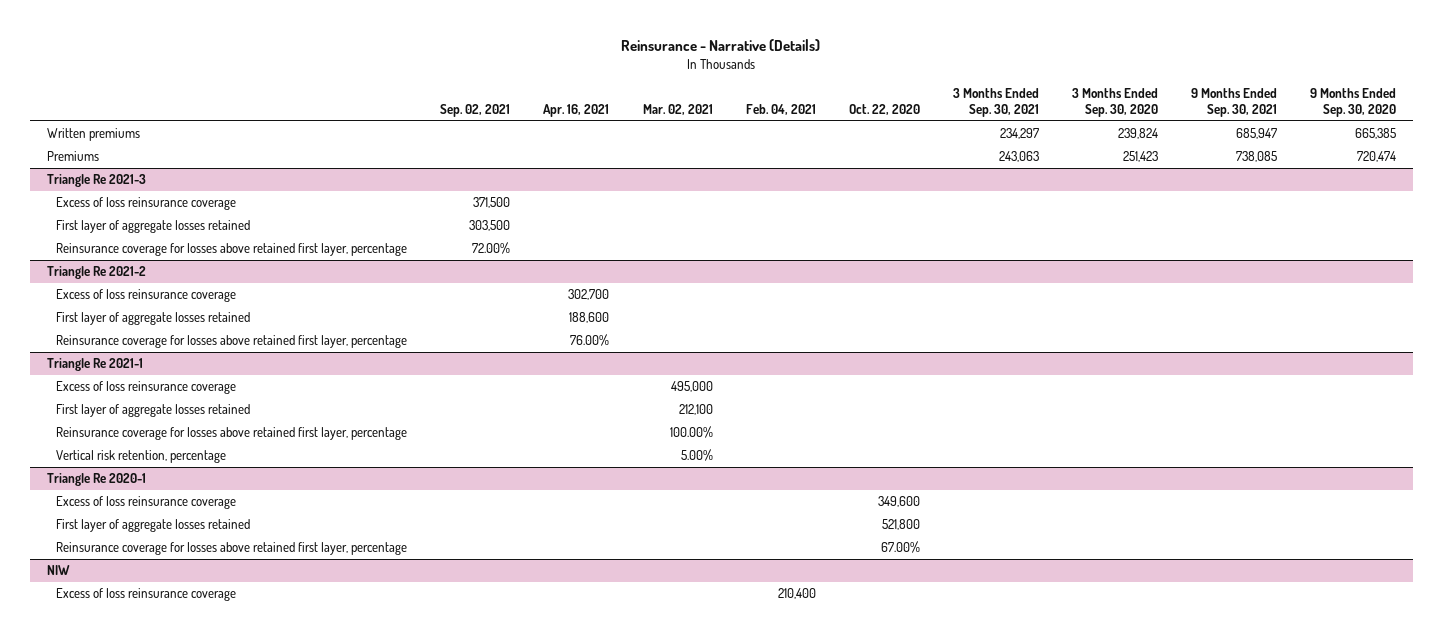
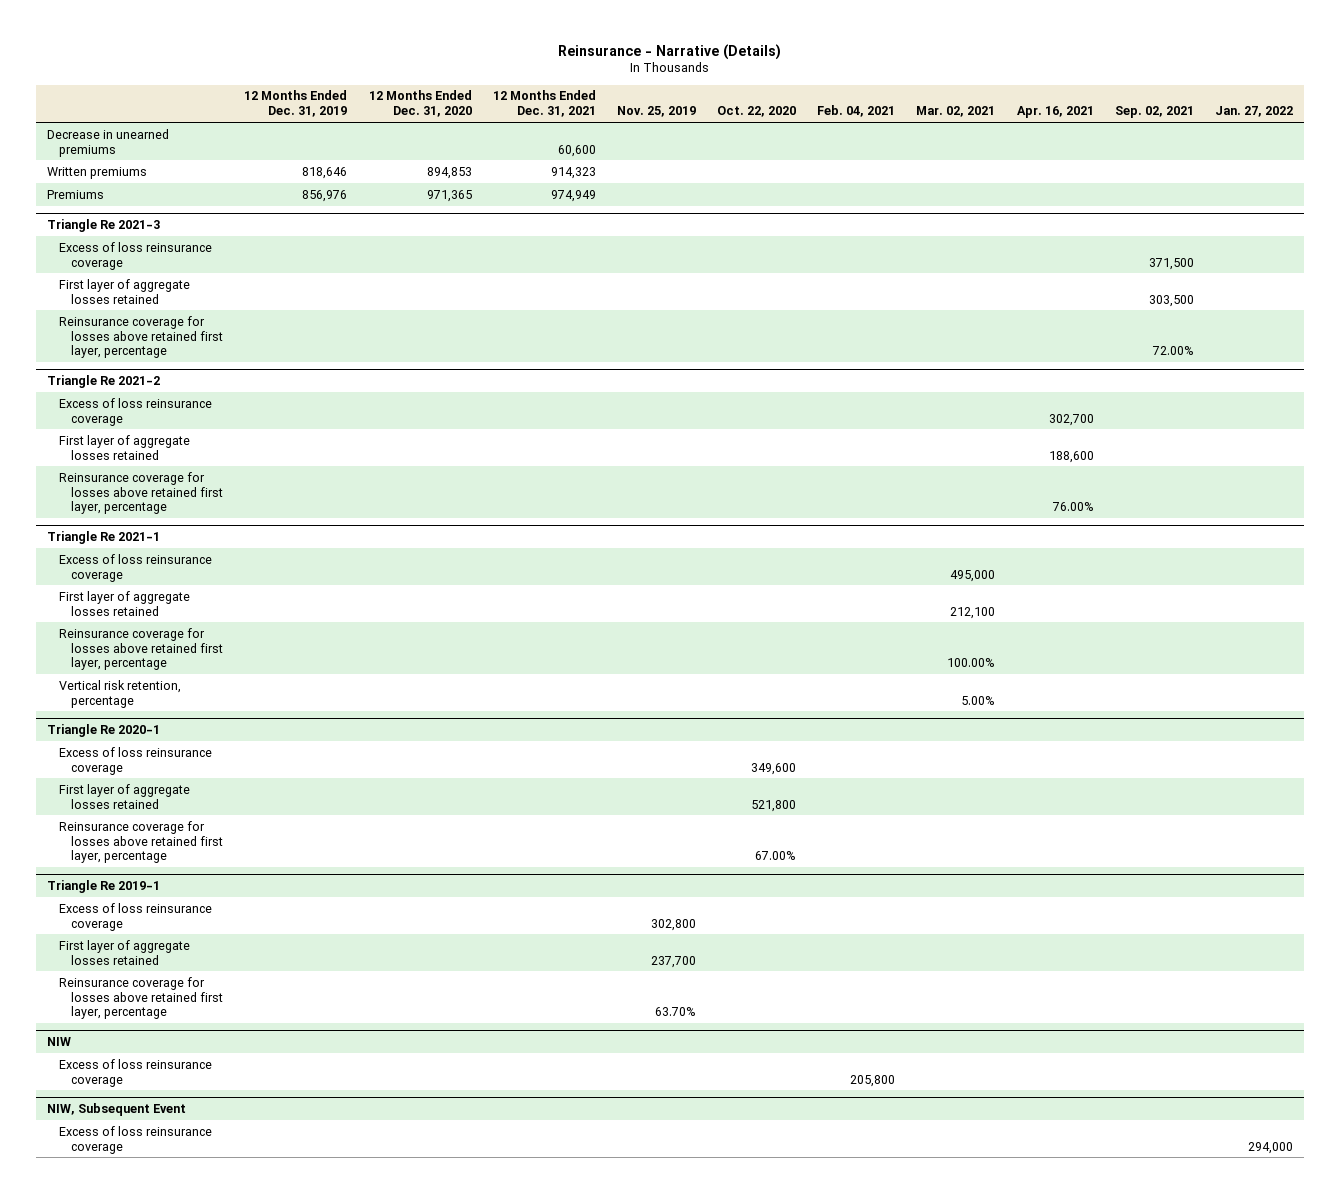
- | Sep. 02, 2021 | Apr. 16, 2021 | Mar. 02, 2021 | Feb. 04, 2021 | Oct. 22, 2020 | 3 Months Ended Sep. 30, 2021 | 3 Months Ended Sep. 30, 2020 | 9 Months Ended Sep. 30, 2021 | 9 Months Ended Sep. 30, 2020
+ | 12 Months Ended Dec. 31, 2019 | 12 Months Ended Dec. 31, 2020 | 12 Months Ended Dec. 31, 2021 | Nov. 25, 2019 | Oct. 22, 2020 | Feb. 04, 2021 | Mar. 02, 2021 | Apr. 16, 2021 | Sep. 02, 2021 | Jan. 27, 2022
+ Decrease in unearned premiums | | | 60,600 | | | | | | |
+ Triangle Re 2019-1
+ Excess of loss reinsurance coverage | | | | 302,800 | | | | | |
+ First layer of aggregate losses retained | | | | 237,700 | | | | | |
+ Reinsurance coverage for losses above retained first layer, percentage | | | | 63.70% | | | | | |
@ NIW
- Excess of loss reinsurance coverage | | | | 210,400 | | | | |
+ Excess of loss reinsurance coverage | | | | | | 205,800 | | | |
+ NIW, Subsequent Event
+ Excess of loss reinsurance coverage | | | | | | | | | | 294,000

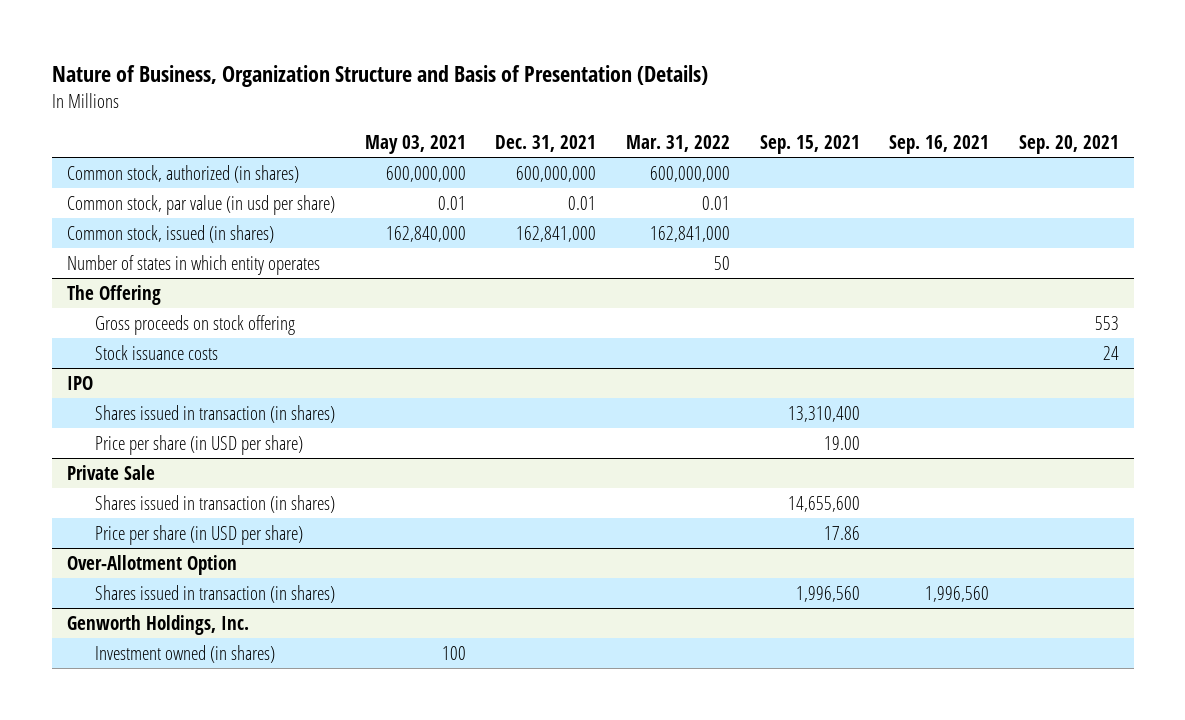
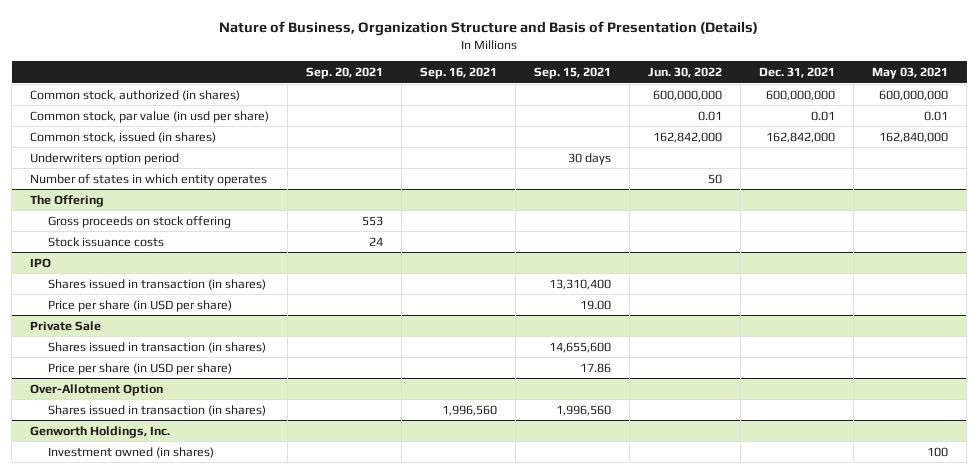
- | May 03, 2021 | Dec. 31, 2021 | Mar. 31, 2022 | Sep. 15, 2021 | Sep. 16, 2021 | Sep. 20, 2021
+ | Sep. 20, 2021 | Sep. 16, 2021 | Sep. 15, 2021 | Jun. 30, 2022 | Dec. 31, 2021 | May 03, 2021
- Common stock, issued (in shares) | 162,840,000 | 162,841,000 | 162,841,000 | | |
+ Common stock, issued (in shares) | | | | 162,842,000 | 162,842,000 | 162,840,000
+ Underwriters option period | | | 30 days | | |

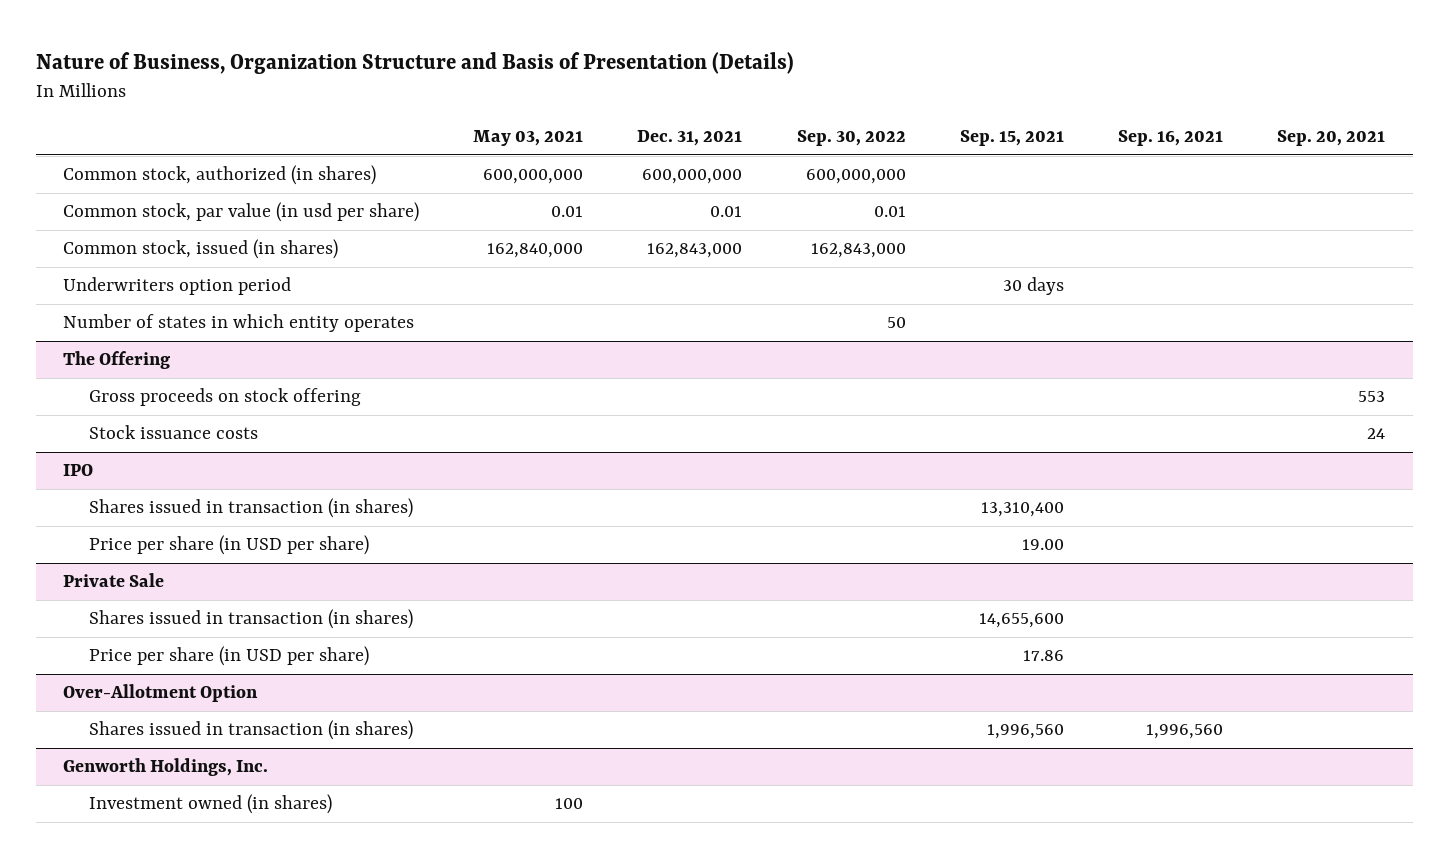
- | Sep. 20, 2021 | Sep. 16, 2021 | Sep. 15, 2021 | Jun. 30, 2022 | Dec. 31, 2021 | May 03, 2021
+ | May 03, 2021 | Dec. 31, 2021 | Sep. 30, 2022 | Sep. 15, 2021 | Sep. 16, 2021 | Sep. 20, 2021
- Common stock, issued (in shares) | | | | 162,842,000 | 162,842,000 | 162,840,000
+ Common stock, issued (in shares) | 162,840,000 | 162,843,000 | 162,843,000 | | |

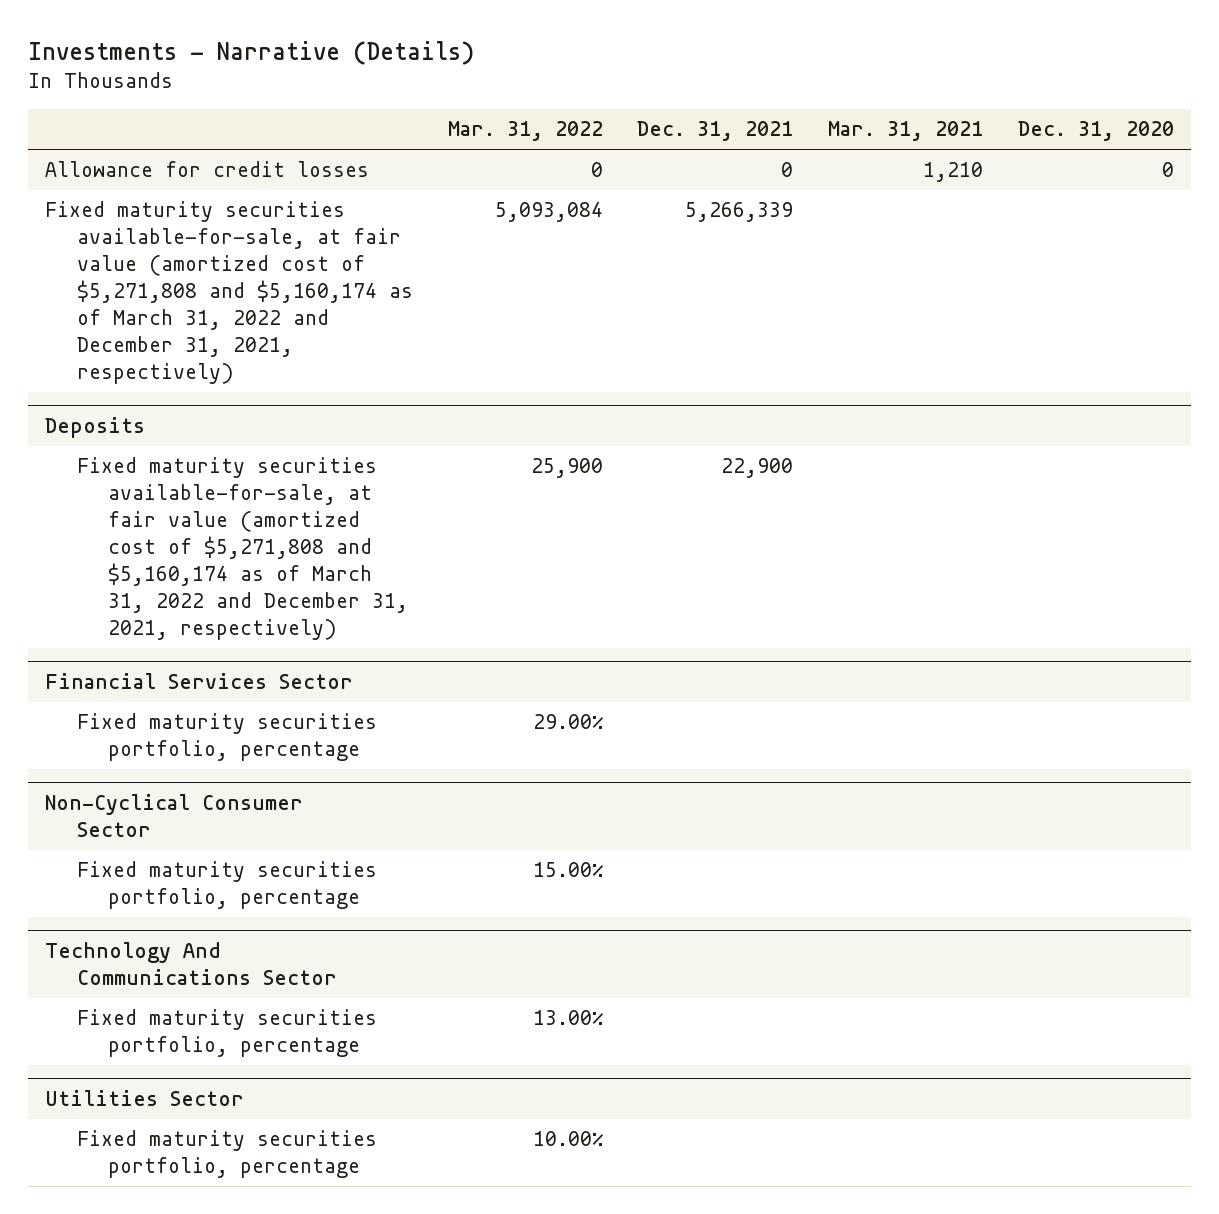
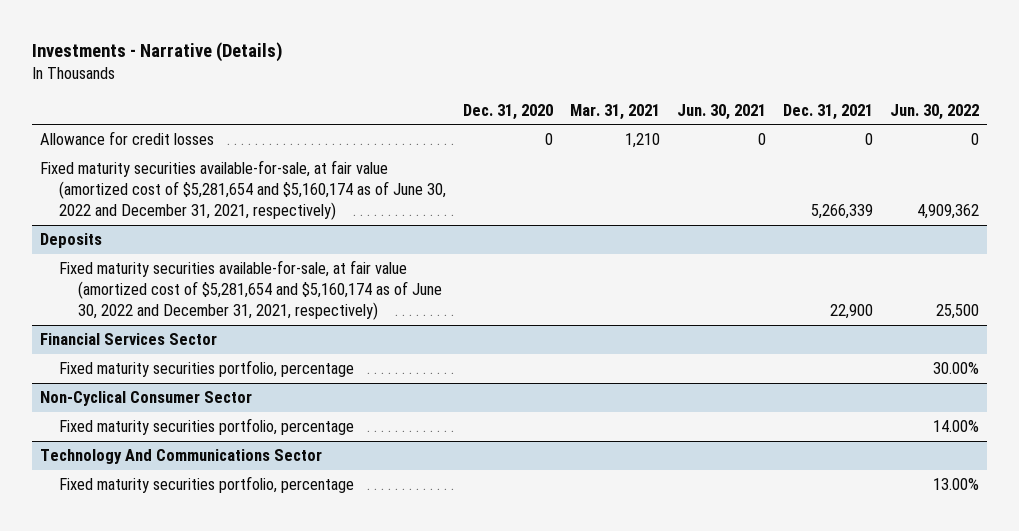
- | Mar. 31, 2022 | Dec. 31, 2021 | Mar. 31, 2021 | Dec. 31, 2020
+ | Dec. 31, 2020 | Mar. 31, 2021 | Jun. 30, 2021 | Dec. 31, 2021 | Jun. 30, 2022
- Fixed maturity securities available-for-sale, at fair value (amortized cost of $5,271,808 and $5,160,174 as of March 31, 2022 and December 31, 2021, respectively) | 5,093,084 | 5,266,339 | |
+ Fixed maturity securities available-for-sale, at fair value (amortized cost of $5,281,654 and $5,160,174 as of June 30, 2022 and December 31, 2021, respectively) | | | | 5,266,339 | 4,909,362
@ Deposits
- Fixed maturity securities available-for-sale, at fair value (amortized cost of $5,271,808 and $5,160,174 as of March 31, 2022 and December 31, 2021, respectively) | 25,900 | 22,900 | |
+ Fixed maturity securities available-for-sale, at fair value (amortized cost of $5,281,654 and $5,160,174 as of June 30, 2022 and December 31, 2021, respectively) | | | | 22,900 | 25,500
- Utilities Sector
- Fixed maturity securities portfolio, percentage | 10.00% | | |

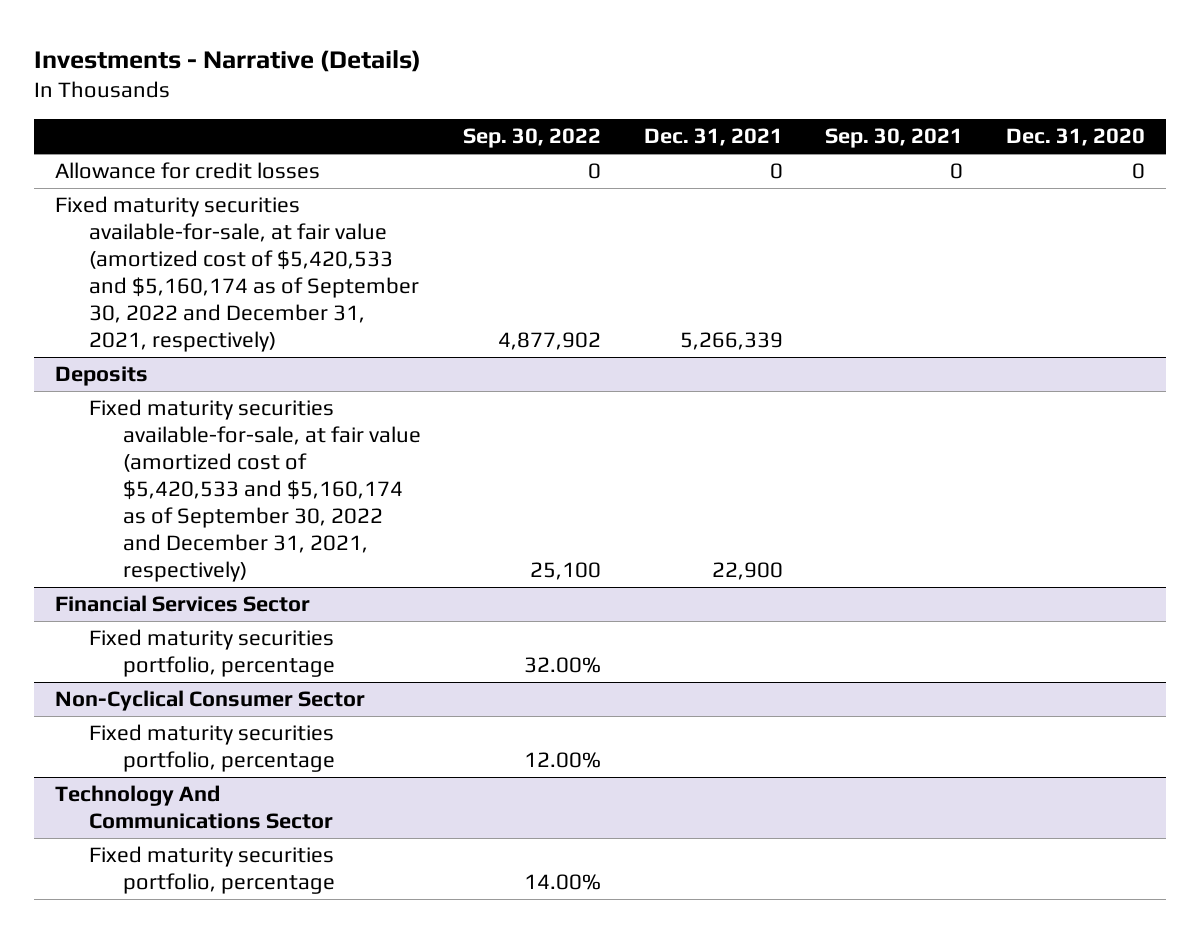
- | Dec. 31, 2020 | Mar. 31, 2021 | Jun. 30, 2021 | Dec. 31, 2021 | Jun. 30, 2022
+ | Sep. 30, 2022 | Dec. 31, 2021 | Sep. 30, 2021 | Dec. 31, 2020
- Fixed maturity securities available-for-sale, at fair value (amortized cost of $5,281,654 and $5,160,174 as of June 30, 2022 and December 31, 2021, respectively) | | | | 5,266,339 | 4,909,362
+ Fixed maturity securities available-for-sale, at fair value (amortized cost of $5,420,533 and $5,160,174 as of September 30, 2022 and December 31, 2021, respectively) | 4,877,902 | 5,266,339 | |
@ Deposits
- Fixed maturity securities available-for-sale, at fair value (amortized cost of $5,281,654 and $5,160,174 as of June 30, 2022 and December 31, 2021, respectively) | | | | 22,900 | 25,500
+ Fixed maturity securities available-for-sale, at fair value (amortized cost of $5,420,533 and $5,160,174 as of September 30, 2022 and December 31, 2021, respectively) | 25,100 | 22,900 | |

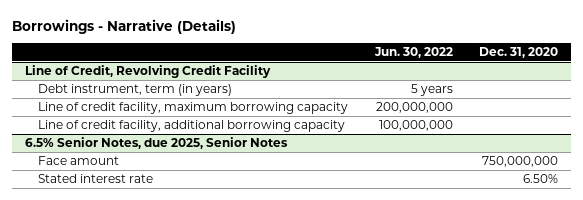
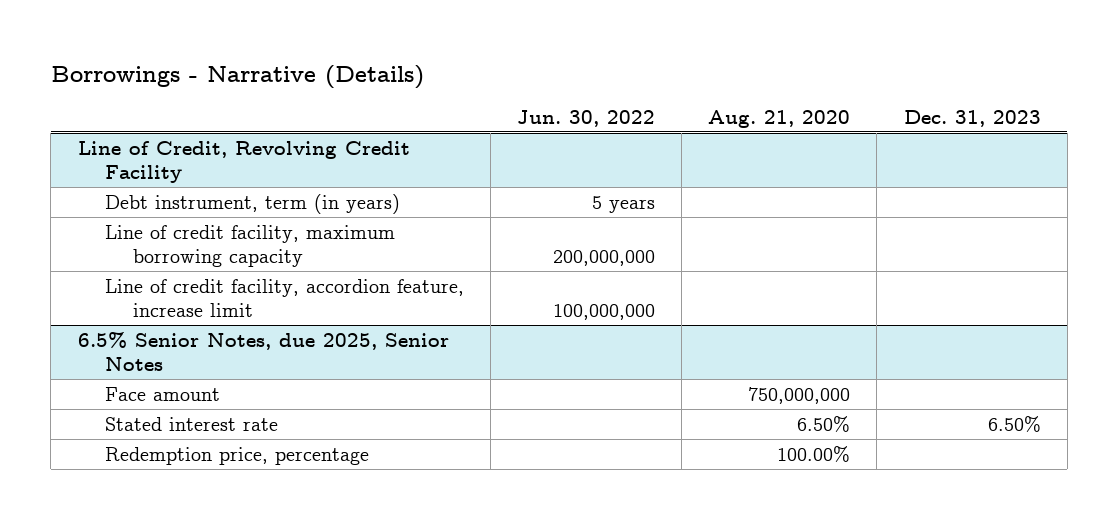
- | Jun. 30, 2022 | Dec. 31, 2020
+ | Jun. 30, 2022 | Aug. 21, 2020 | Dec. 31, 2023
@ Line of Credit, Revolving Credit Facility
- Line of credit facility, additional borrowing capacity | 100,000,000 |
+ Line of credit facility, accordion feature, increase limit | 100,000,000 | |
@ 6.5% Senior Notes, due 2025, Senior Notes
+ Redemption price, percentage | | 100.00% |

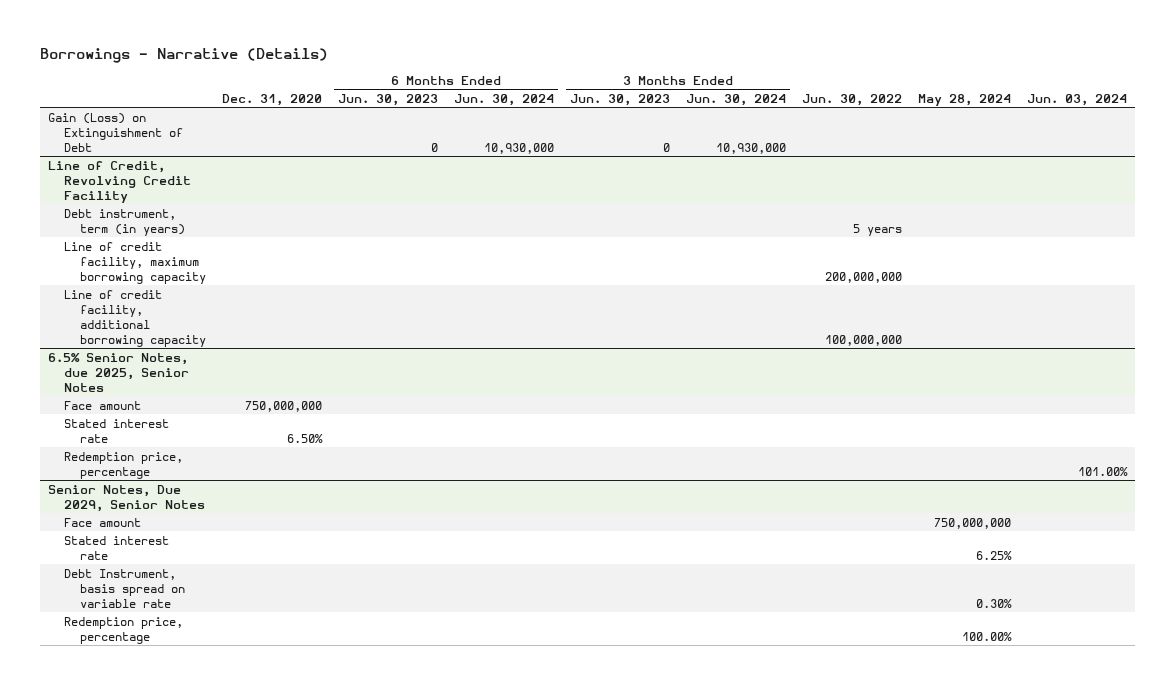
- | Jun. 30, 2022 | Aug. 21, 2020 | Dec. 31, 2023
+ | Dec. 31, 2020 | 6 Months Ended Jun. 30, 2023 | 6 Months Ended Jun. 30, 2024 | 3 Months Ended Jun. 30, 2023 | 3 Months Ended Jun. 30, 2024 | Jun. 30, 2022 | May 28, 2024 | Jun. 03, 2024
+ Gain (Loss) on Extinguishment of Debt | | 0 | 10,930,000 | 0 | 10,930,000 | | |
@ Line of Credit, Revolving Credit Facility
- Line of credit facility, accordion feature, increase limit | 100,000,000 | |
+ Line of credit facility, additional borrowing capacity | | | | | | 100,000,000 | |
+ Senior Notes, Due 2029, Senior Notes
+ Face amount | | | | | | | 750,000,000 |
+ Stated interest rate | | | | | | | 6.25% |
+ Debt Instrument, basis spread on variable rate | | | | | | | 0.30% |
+ Redemption price, percentage | | | | | | | 100.00% |

